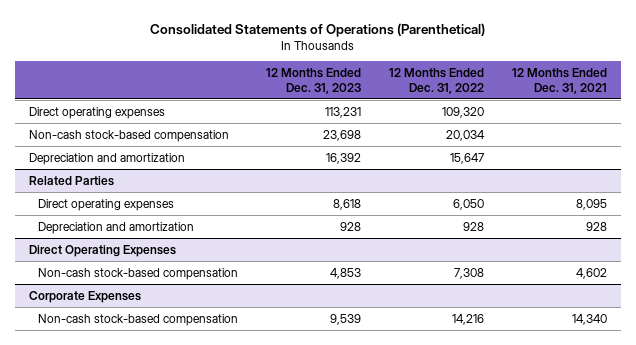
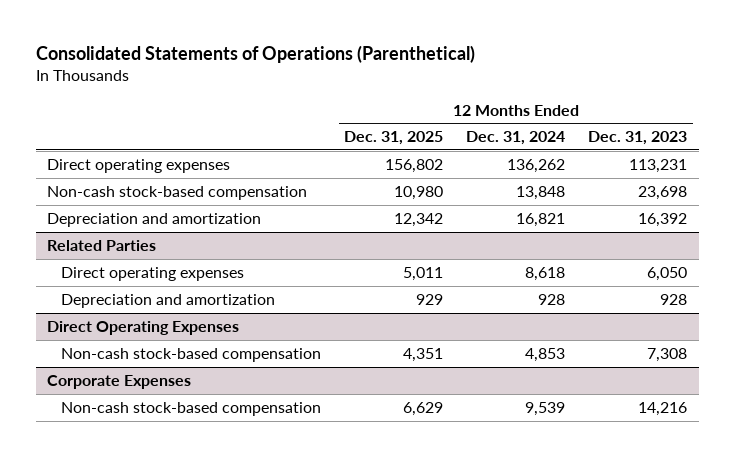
- | 12 Months Ended Dec. 31, 2023 | 12 Months Ended Dec. 31, 2022 | 12 Months Ended Dec. 31, 2021
+ | 12 Months Ended Dec. 31, 2025 | 12 Months Ended Dec. 31, 2024 | 12 Months Ended Dec. 31, 2023
@ Related Parties
- Direct operating expenses | 8,618 | 6,050 | 8,095
+ Direct operating expenses | 5,011 | 8,618 | 6,050
@ Direct Operating Expenses
- Non-cash stock-based compensation | 4,853 | 7,308 | 4,602
+ Non-cash stock-based compensation | 4,351 | 4,853 | 7,308
@ Corporate Expenses
- Non-cash stock-based compensation | 9,539 | 14,216 | 14,340
+ Non-cash stock-based compensation | 6,629 | 9,539 | 14,216

